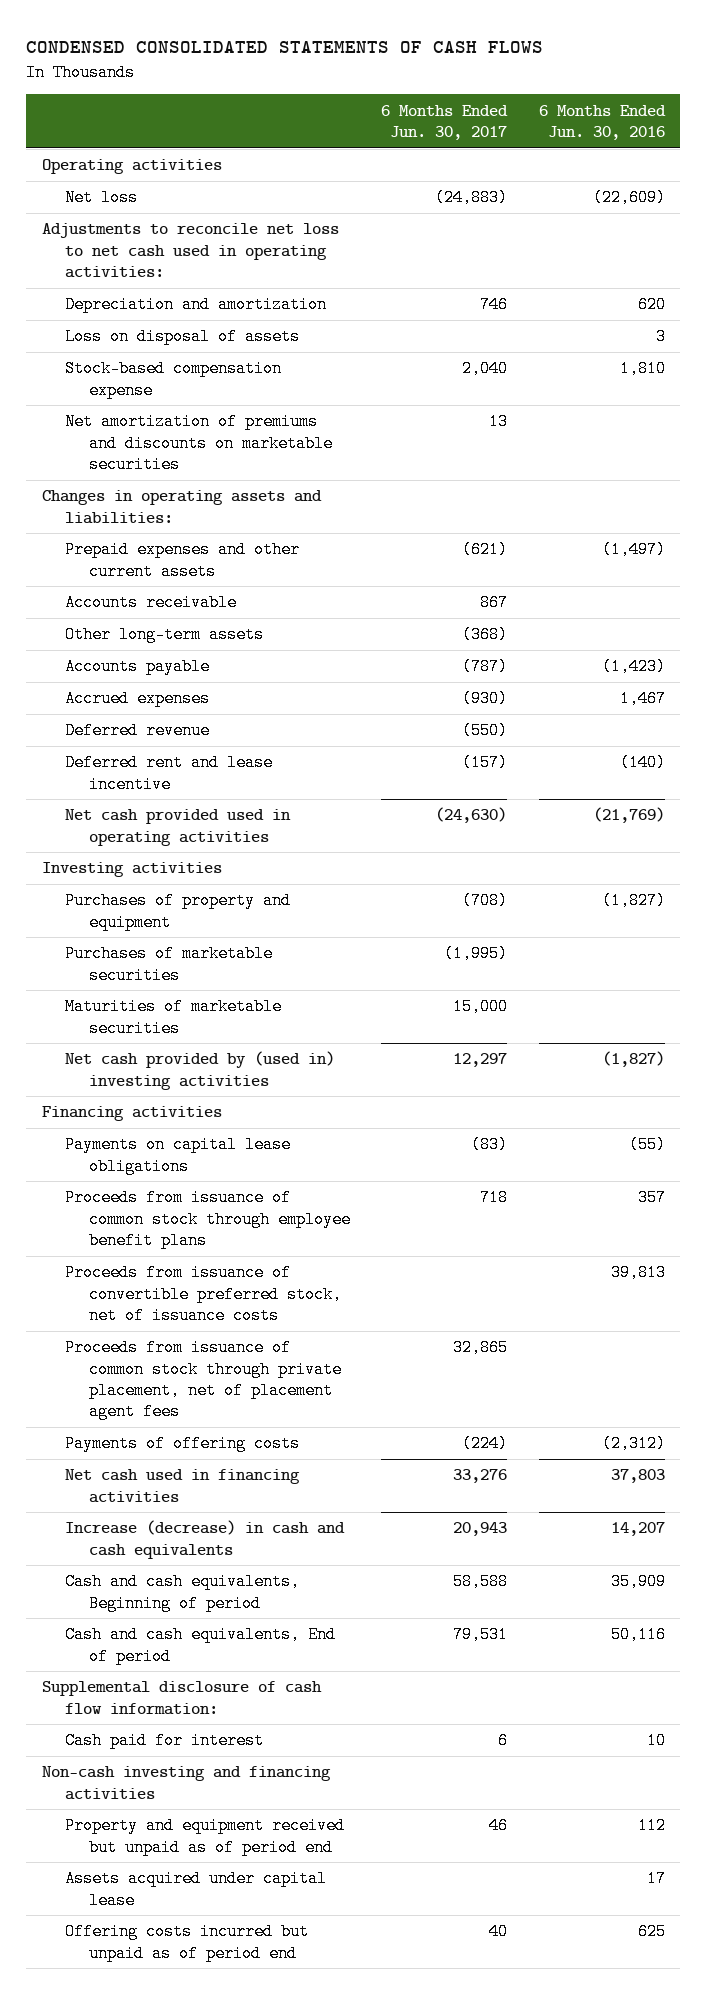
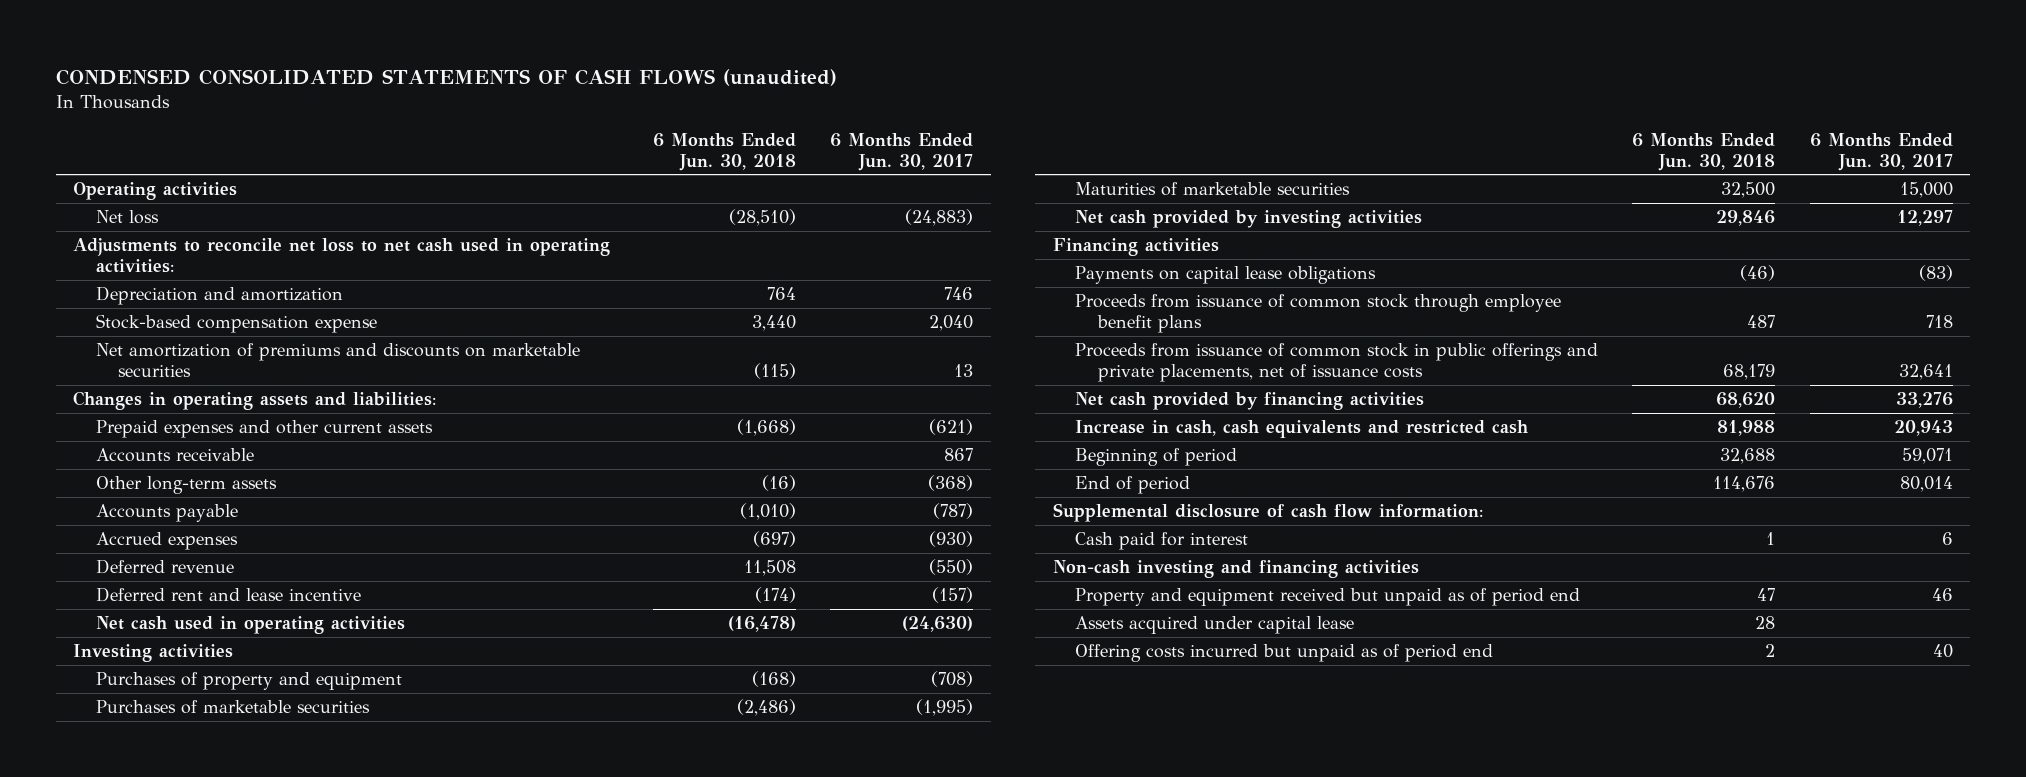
- CONDENSED CONSOLIDATED STATEMENTS OF CASH FLOWS
+ CONDENSED CONSOLIDATED STATEMENTS OF CASH FLOWS (unaudited)
- | 6 Months Ended Jun. 30, 2017 | 6 Months Ended Jun. 30, 2016
+ | 6 Months Ended Jun. 30, 2018 | 6 Months Ended Jun. 30, 2017
- Loss on disposal of assets | | 3
- Net cash provided used in operating activities | (24,630) | (21,769)
+ Net cash used in operating activities | (16,478) | (24,630)
- Net cash provided by (used in) investing activities | 12,297 | (1,827)
+ Net cash provided by investing activities | 29,846 | 12,297
- Proceeds from issuance of convertible preferred stock, net of issuance costs | | 39,813
- Proceeds from issuance of common stock through private placement, net of placement agent fees | 32,865 |
- Payments of offering costs | (224) | (2,312)
- Net cash used in financing activities | 33,276 | 37,803
- Increase (decrease) in cash and cash equivalents | 20,943 | 14,207
- Cash and cash equivalents, Beginning of period | 58,588 | 35,909
- Cash and cash equivalents, End of period | 79,531 | 50,116
+ Proceeds from issuance of common stock in public offerings and private placements, net of issuance costs | 68,179 | 32,641
+ Net cash provided by financing activities | 68,620 | 33,276
+ Increase in cash, cash equivalents and restricted cash | 81,988 | 20,943
+ Beginning of period | 32,688 | 59,071
+ End of period | 114,676 | 80,014

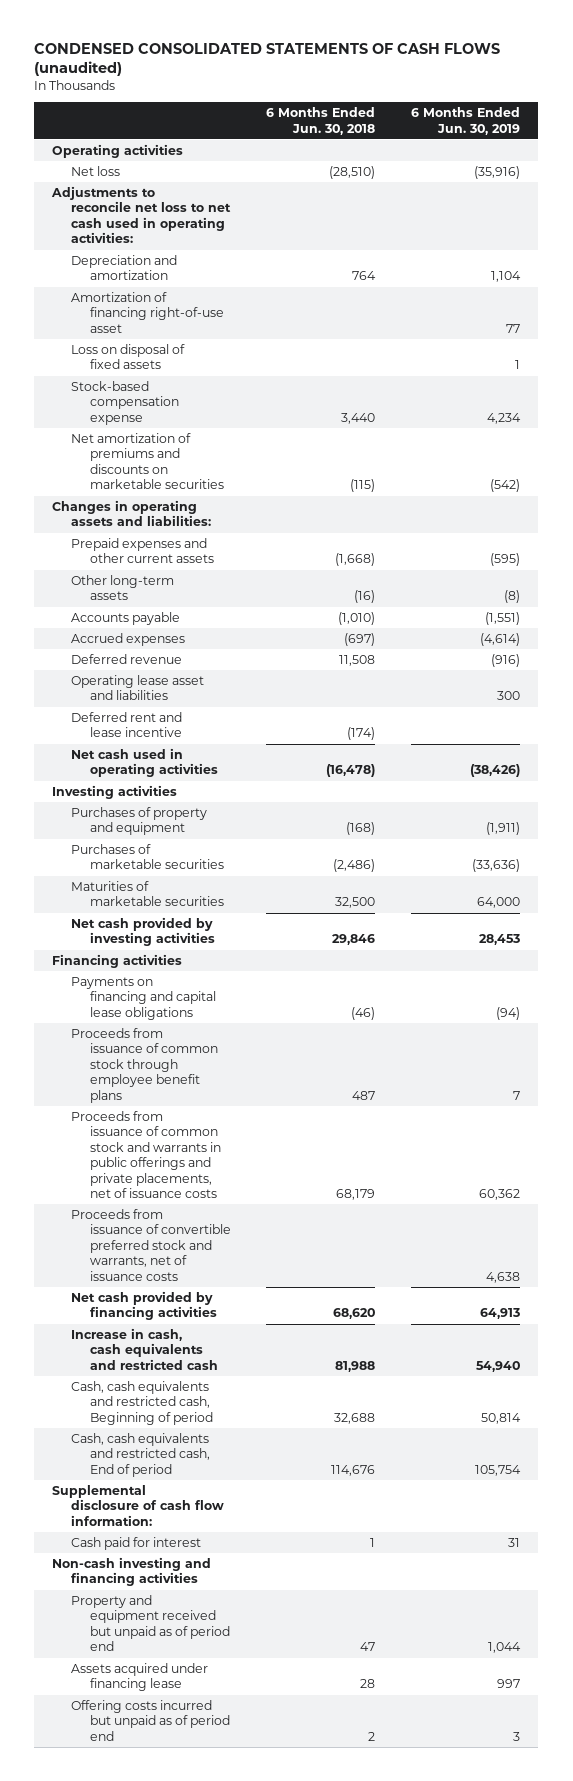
- | 6 Months Ended Jun. 30, 2018 | 6 Months Ended Jun. 30, 2017
+ | 6 Months Ended Jun. 30, 2018 | 6 Months Ended Jun. 30, 2019
+ Amortization of financing right-of-use asset | | 77
+ Loss on disposal of fixed assets | | 1
- Accounts receivable | | 867
+ Operating lease asset and liabilities | | 300
- Payments on capital lease obligations | (46) | (83)
+ Payments on financing and capital lease obligations | (46) | (94)
- Proceeds from issuance of common stock in public offerings and private placements, net of issuance costs | 68,179 | 32,641
+ Proceeds from issuance of common stock and warrants in public offerings and private placements, net of issuance costs | 68,179 | 60,362
+ Proceeds from issuance of convertible preferred stock and warrants, net of issuance costs | | 4,638
- Beginning of period | 32,688 | 59,071
- End of period | 114,676 | 80,014
+ Cash, cash equivalents and restricted cash, Beginning of period | 32,688 | 50,814
+ Cash, cash equivalents and restricted cash, End of period | 114,676 | 105,754
- Assets acquired under capital lease | 28 |
+ Assets acquired under financing lease | 28 | 997

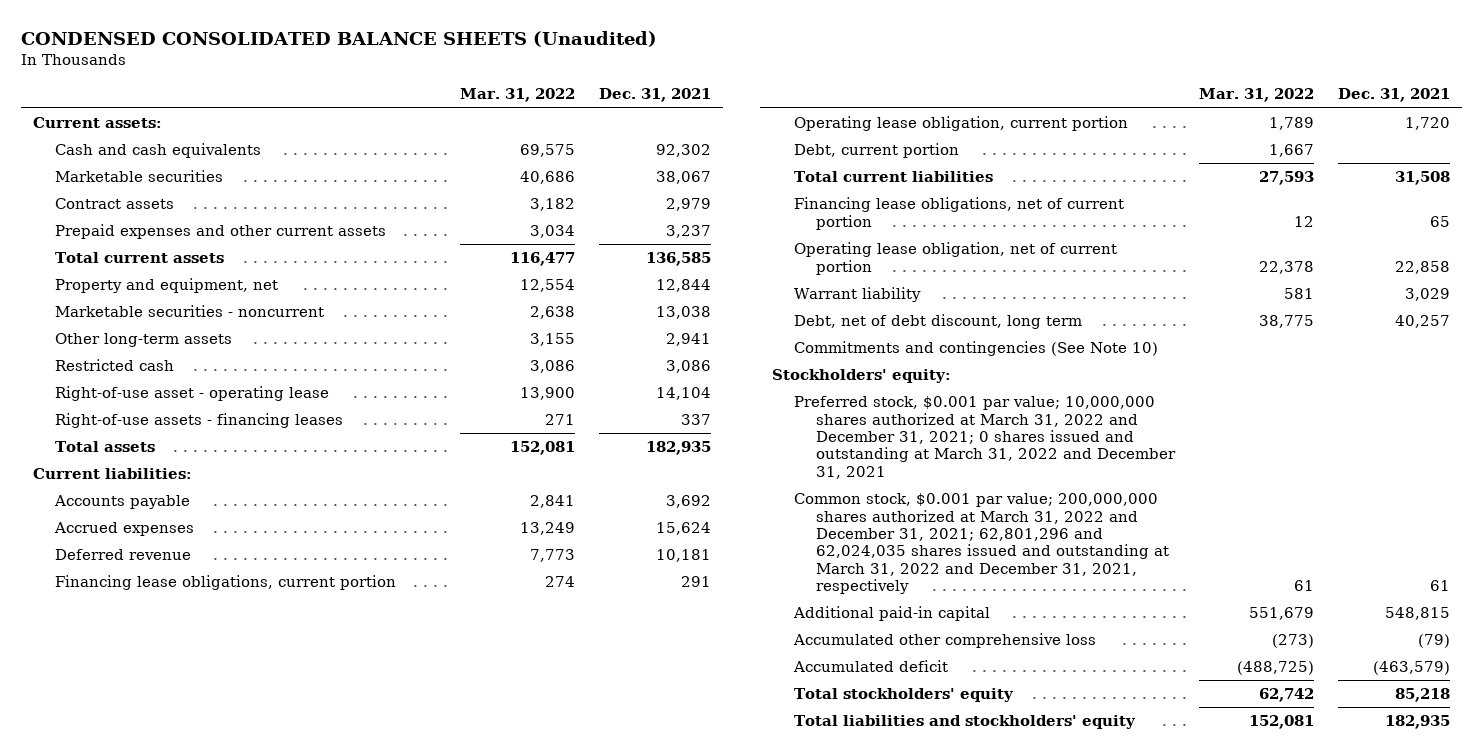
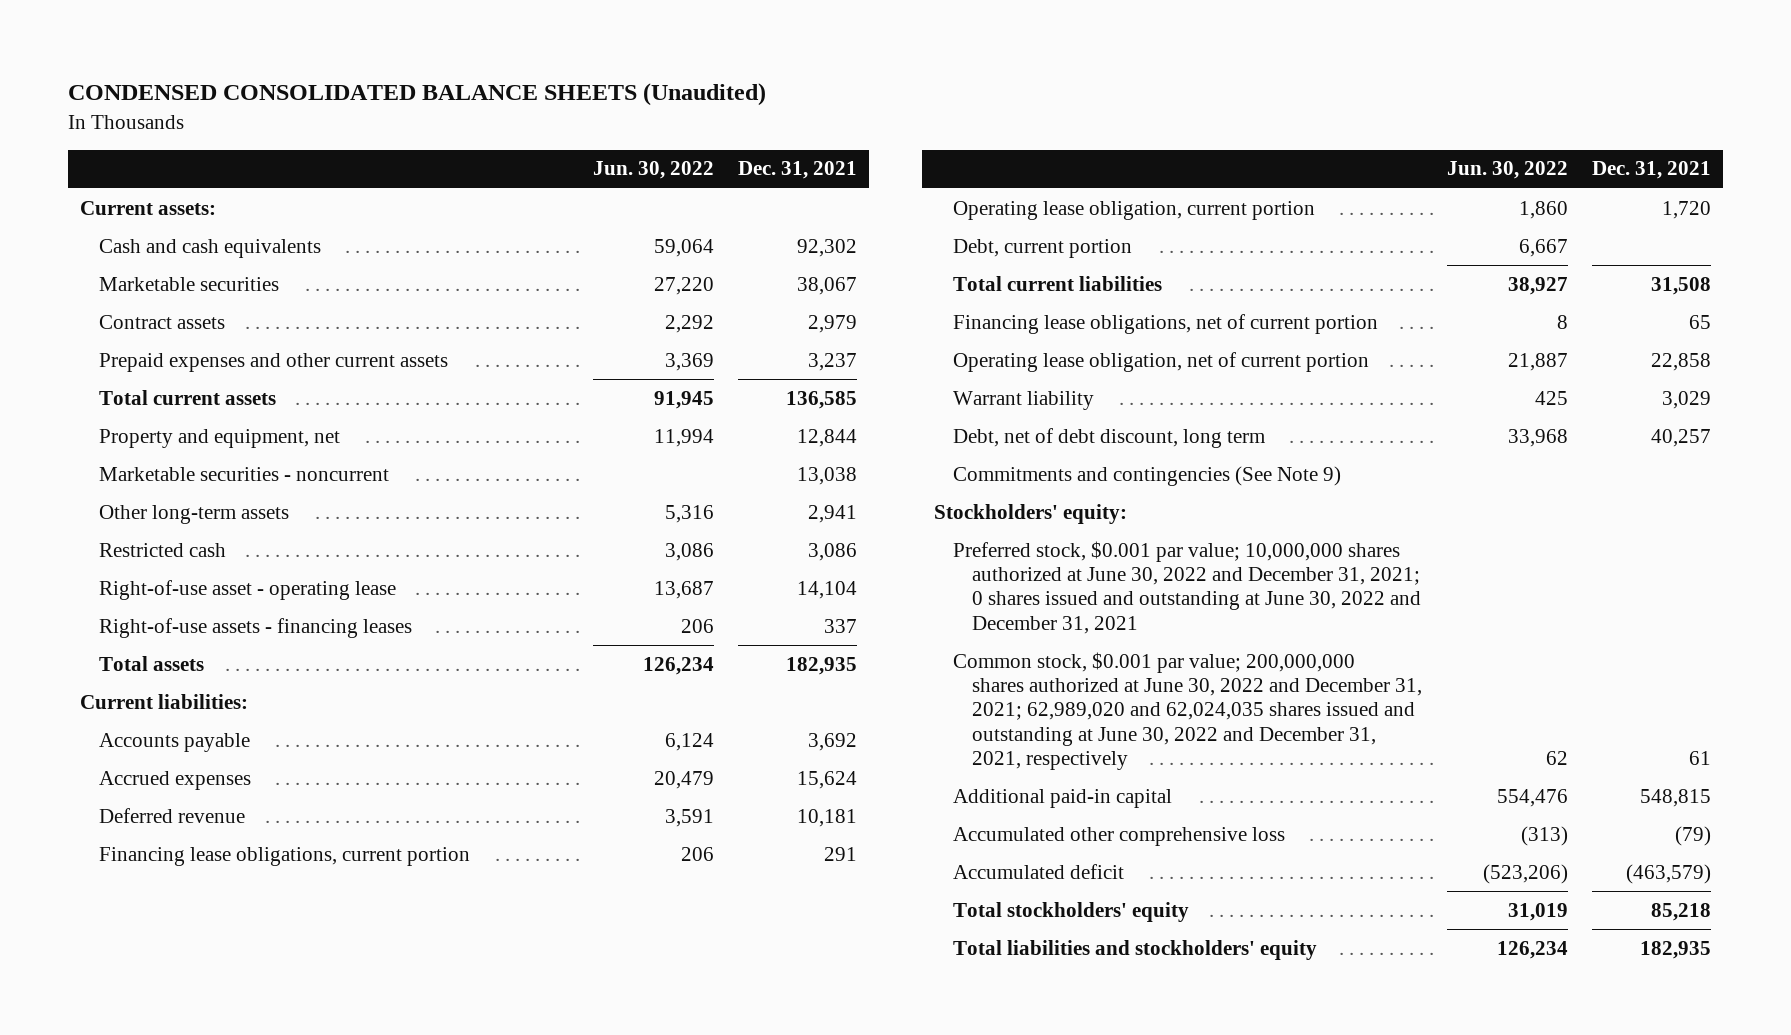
- | Mar. 31, 2022 | Dec. 31, 2021
+ | Jun. 30, 2022 | Dec. 31, 2021
- Commitments and contingencies (See Note 10)
+ Commitments and contingencies (See Note 9)
- Preferred stock, $0.001 par value; 10,000,000 shares authorized at March 31, 2022 and December 31, 2021; 0 shares issued and outstanding at March 31, 2022 and December 31, 2021
- Common stock, $0.001 par value; 200,000,000 shares authorized at March 31, 2022 and December 31, 2021; 62,801,296 and 62,024,035 shares issued and outstanding at March 31, 2022 and December 31, 2021, respectively | 61 | 61
+ Preferred stock, $0.001 par value; 10,000,000 shares authorized at June 30, 2022 and December 31, 2021; 0 shares issued and outstanding at June 30, 2022 and December 31, 2021
+ Common stock, $0.001 par value; 200,000,000 shares authorized at June 30, 2022 and December 31, 2021; 62,989,020 and 62,024,035 shares issued and outstanding at June 30, 2022 and December 31, 2021, respectively | 62 | 61

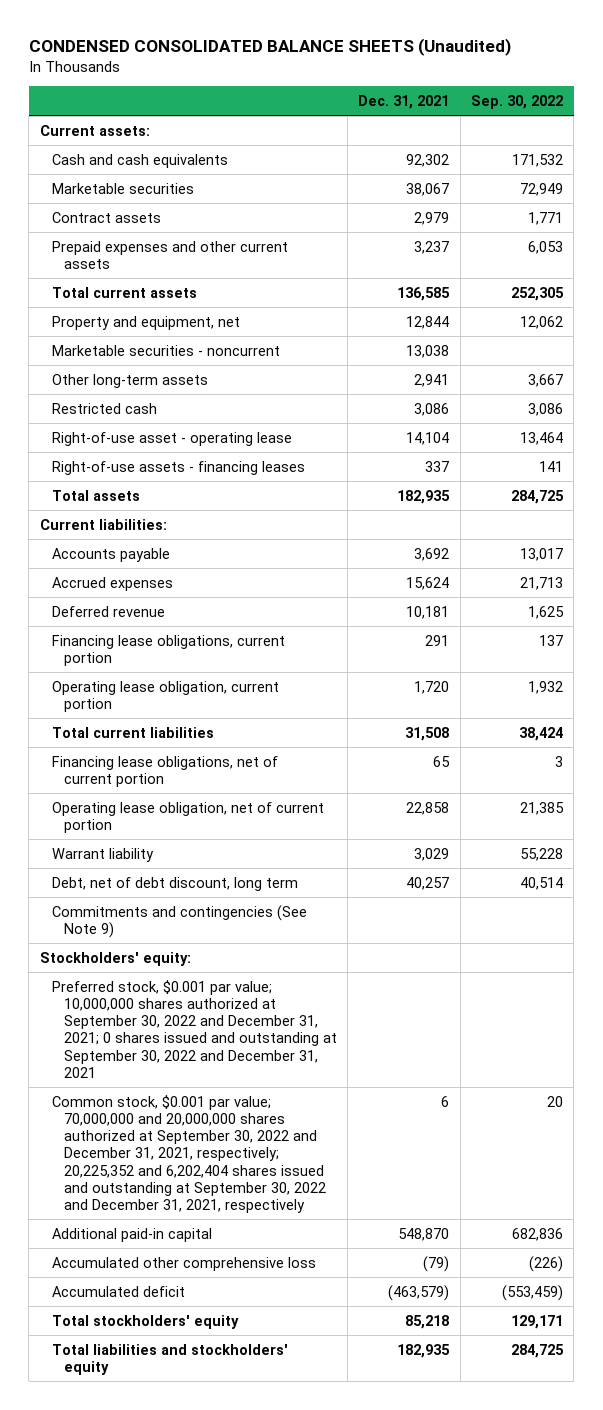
- | Jun. 30, 2022 | Dec. 31, 2021
+ | Dec. 31, 2021 | Sep. 30, 2022
- Debt, current portion | 6,667 |
- Preferred stock, $0.001 par value; 10,000,000 shares authorized at June 30, 2022 and December 31, 2021; 0 shares issued and outstanding at June 30, 2022 and December 31, 2021
- Common stock, $0.001 par value; 200,000,000 shares authorized at June 30, 2022 and December 31, 2021; 62,989,020 and 62,024,035 shares issued and outstanding at June 30, 2022 and December 31, 2021, respectively | 62 | 61
- Additional paid-in capital | 554,476 | 548,815
+ Preferred stock, $0.001 par value; 10,000,000 shares authorized at September 30, 2022 and December 31, 2021; 0 shares issued and outstanding at September 30, 2022 and December 31, 2021
+ Common stock, $0.001 par value; 70,000,000 and 20,000,000 shares authorized at September 30, 2022 and December 31, 2021, respectively; 20,225,352 and 6,202,404 shares issued and outstanding at September 30, 2022 and December 31, 2021, respectively | 6 | 20
+ Additional paid-in capital | 548,870 | 682,836

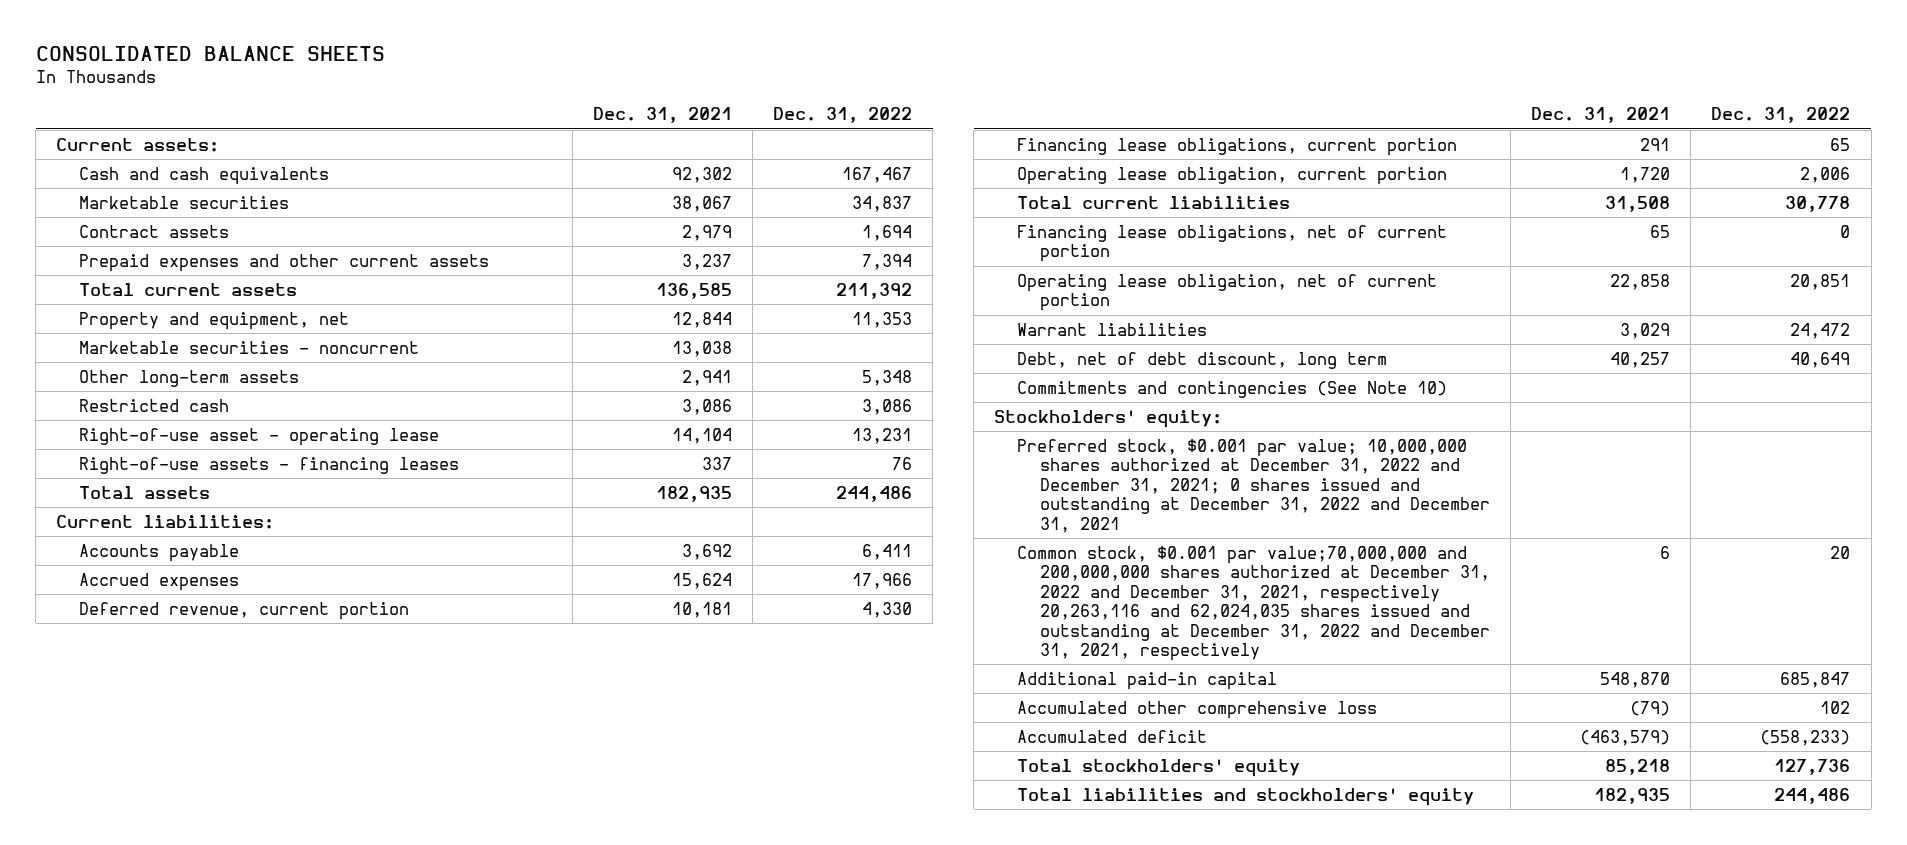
- CONDENSED CONSOLIDATED BALANCE SHEETS (Unaudited)
+ CONSOLIDATED BALANCE SHEETS
- | Dec. 31, 2021 | Sep. 30, 2022
+ | Dec. 31, 2021 | Dec. 31, 2022
- Deferred revenue | 10,181 | 1,625
+ Deferred revenue, current portion | 10,181 | 4,330
- Warrant liability | 3,029 | 55,228
+ Warrant liabilities | 3,029 | 24,472
- Commitments and contingencies (See Note 9)
+ Commitments and contingencies (See Note 10)
- Preferred stock, $0.001 par value; 10,000,000 shares authorized at September 30, 2022 and December 31, 2021; 0 shares issued and outstanding at September 30, 2022 and December 31, 2021
- Common stock, $0.001 par value; 70,000,000 and 20,000,000 shares authorized at September 30, 2022 and December 31, 2021, respectively; 20,225,352 and 6,202,404 shares issued and outstanding at September 30, 2022 and December 31, 2021, respectively | 6 | 20
+ Preferred stock, $0.001 par value; 10,000,000 shares authorized at December 31, 2022 and December 31, 2021; 0 shares issued and outstanding at December 31, 2022 and December 31, 2021
+ Common stock, $0.001 par value;70,000,000 and 200,000,000 shares authorized at December 31, 2022 and December 31, 2021, respectively 20,263,116 and 62,024,035 shares issued and outstanding at December 31, 2022 and December 31, 2021, respectively | 6 | 20

